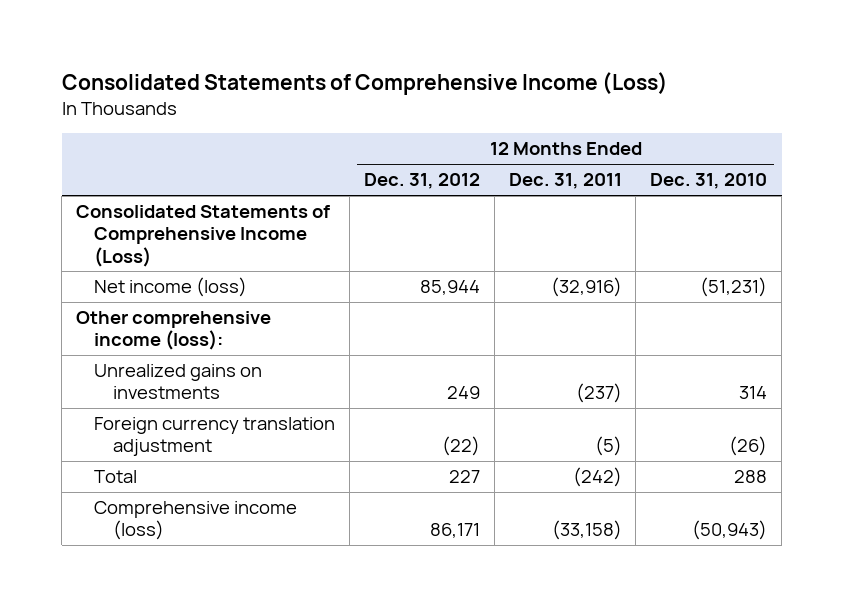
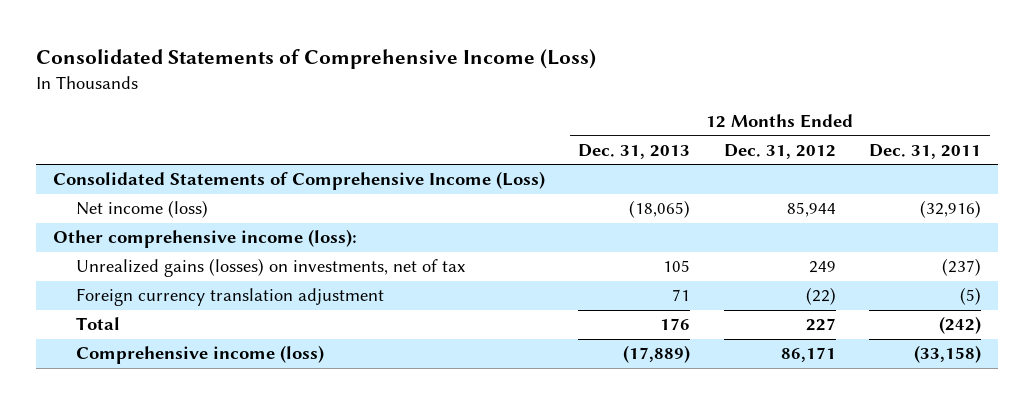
- | 12 Months Ended Dec. 31, 2012 | 12 Months Ended Dec. 31, 2011 | 12 Months Ended Dec. 31, 2010
+ | 12 Months Ended Dec. 31, 2013 | 12 Months Ended Dec. 31, 2012 | 12 Months Ended Dec. 31, 2011
- Unrealized gains on investments | 249 | (237) | 314
+ Unrealized gains (losses) on investments, net of tax | 105 | 249 | (237)

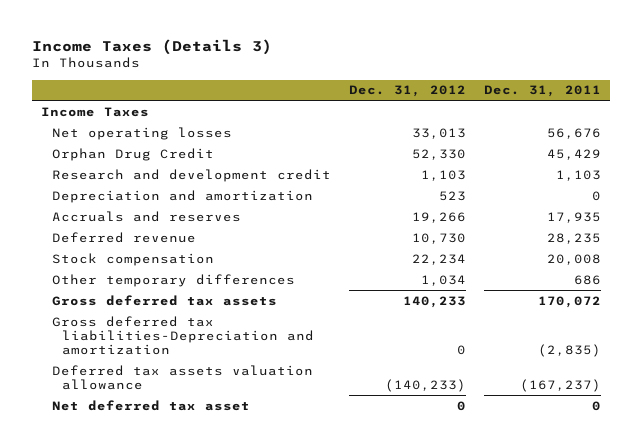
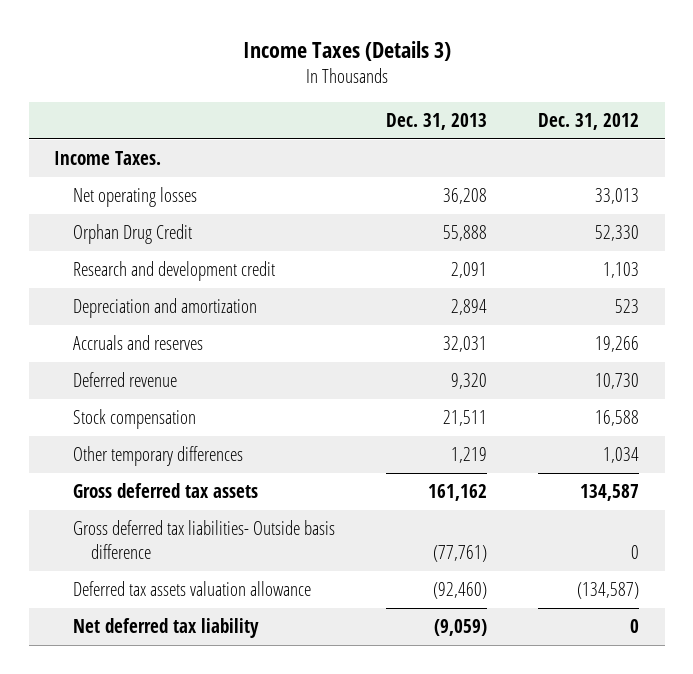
- | Dec. 31, 2012 | Dec. 31, 2011
+ | Dec. 31, 2013 | Dec. 31, 2012
- Income Taxes
+ Income Taxes.
- Stock compensation | 22,234 | 20,008
+ Stock compensation | 21,511 | 16,588
- Gross deferred tax assets | 140,233 | 170,072
- Gross deferred tax liabilities-Depreciation and amortization | 0 | (2,835)
- Deferred tax assets valuation allowance | (140,233) | (167,237)
- Net deferred tax asset | 0 | 0
+ Gross deferred tax assets | 161,162 | 134,587
+ Gross deferred tax liabilities- Outside basis difference | (77,761) | 0
+ Deferred tax assets valuation allowance | (92,460) | (134,587)
+ Net deferred tax liability | (9,059) | 0

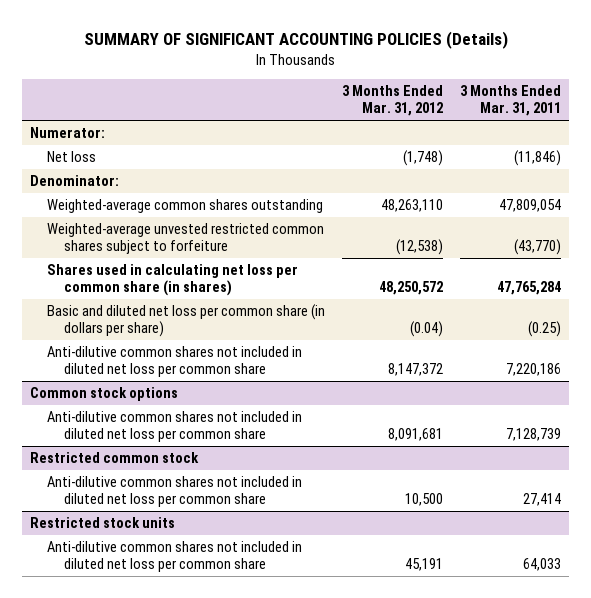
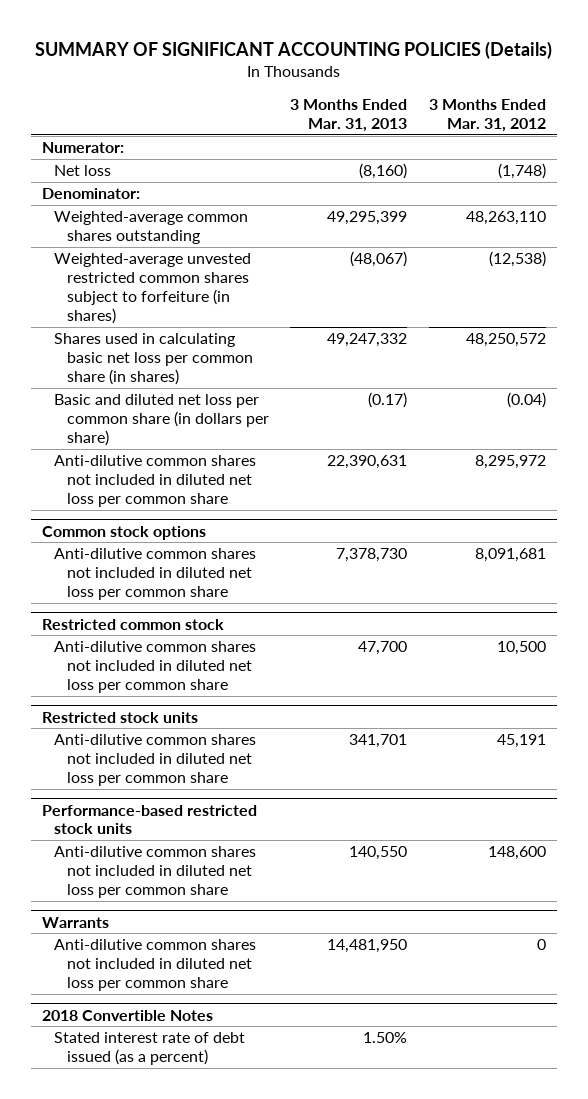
- | 3 Months Ended Mar. 31, 2012 | 3 Months Ended Mar. 31, 2011
+ | 3 Months Ended Mar. 31, 2013 | 3 Months Ended Mar. 31, 2012
- Weighted-average unvested restricted common shares subject to forfeiture | (12,538) | (43,770)
- Shares used in calculating net loss per common share (in shares) | 48,250,572 | 47,765,284
+ Weighted-average unvested restricted common shares subject to forfeiture (in shares) | (48,067) | (12,538)
+ Shares used in calculating basic net loss per common share (in shares) | 49,247,332 | 48,250,572
- Anti-dilutive common shares not included in diluted net loss per common share | 8,147,372 | 7,220,186
+ Anti-dilutive common shares not included in diluted net loss per common share | 22,390,631 | 8,295,972
+ Performance-based restricted stock units
+ Anti-dilutive common shares not included in diluted net loss per common share | 140,550 | 148,600
+ Warrants
+ Anti-dilutive common shares not included in diluted net loss per common share | 14,481,950 | 0
+ 2018 Convertible Notes
+ Stated interest rate of debt issued (as a percent) | 1.50% |

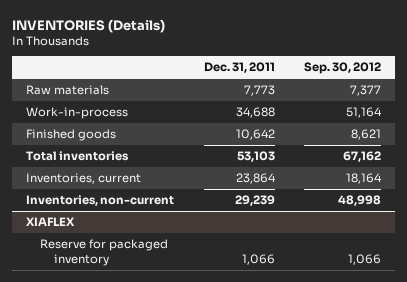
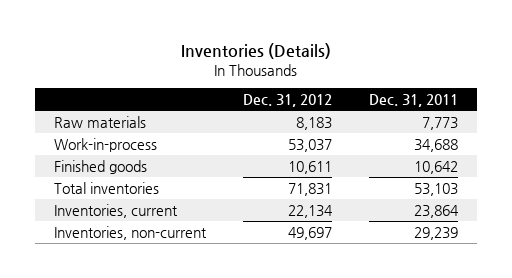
- INVENTORIES (Details)
+ Inventories (Details)
- | Dec. 31, 2011 | Sep. 30, 2012
+ | Dec. 31, 2012 | Dec. 31, 2011
- XIAFLEX
- Reserve for packaged inventory | 1,066 | 1,066

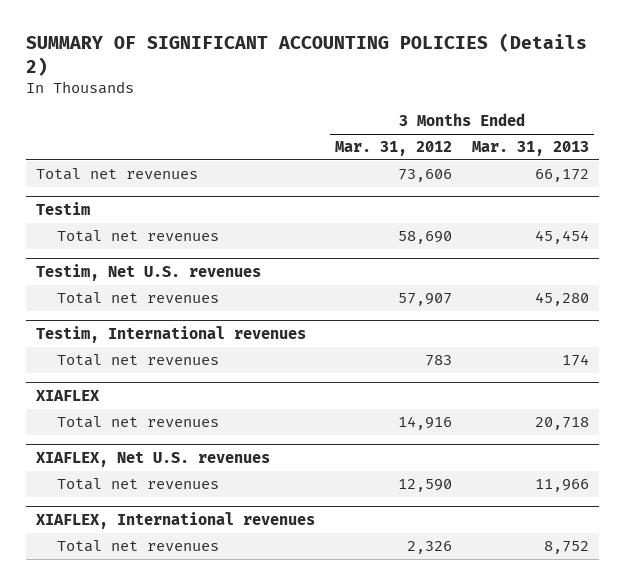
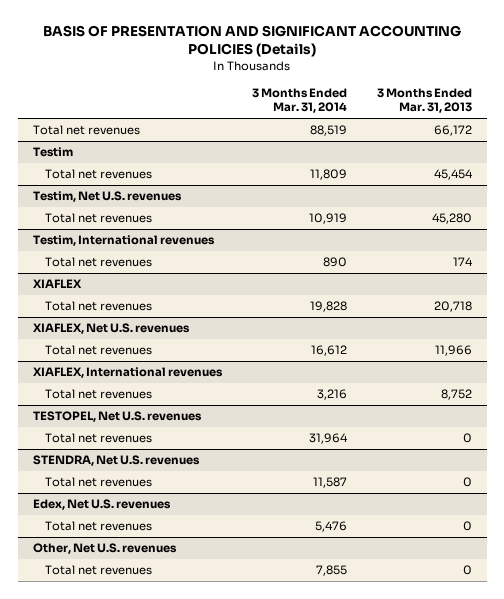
- SUMMARY OF SIGNIFICANT ACCOUNTING POLICIES (Details 2)
+ BASIS OF PRESENTATION AND SIGNIFICANT ACCOUNTING POLICIES (Details)
- | 3 Months Ended Mar. 31, 2012 | 3 Months Ended Mar. 31, 2013
+ | 3 Months Ended Mar. 31, 2014 | 3 Months Ended Mar. 31, 2013
+ TESTOPEL, Net U.S. revenues
+ Total net revenues | 31,964 | 0
+ STENDRA, Net U.S. revenues
+ Total net revenues | 11,587 | 0
+ Edex, Net U.S. revenues
+ Total net revenues | 5,476 | 0
+ Other, Net U.S. revenues
+ Total net revenues | 7,855 | 0

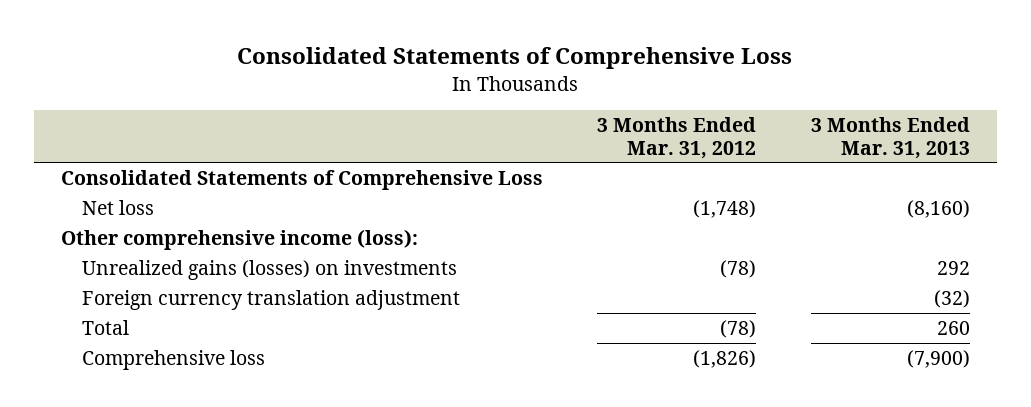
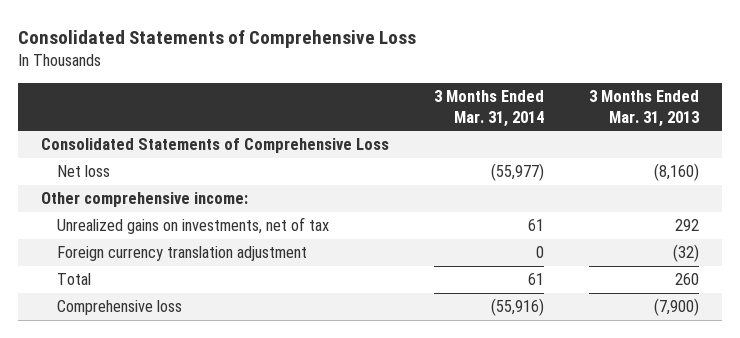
- | 3 Months Ended Mar. 31, 2012 | 3 Months Ended Mar. 31, 2013
+ | 3 Months Ended Mar. 31, 2014 | 3 Months Ended Mar. 31, 2013
- Other comprehensive income (loss):
- Unrealized gains (losses) on investments | (78) | 292
+ Other comprehensive income:
+ Unrealized gains on investments, net of tax | 61 | 292

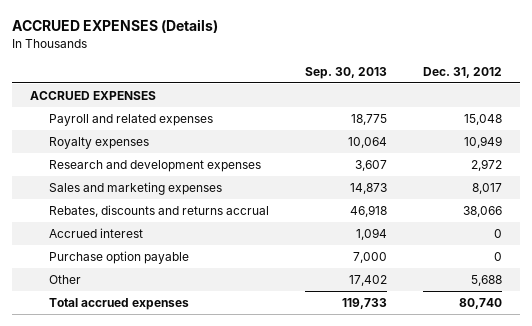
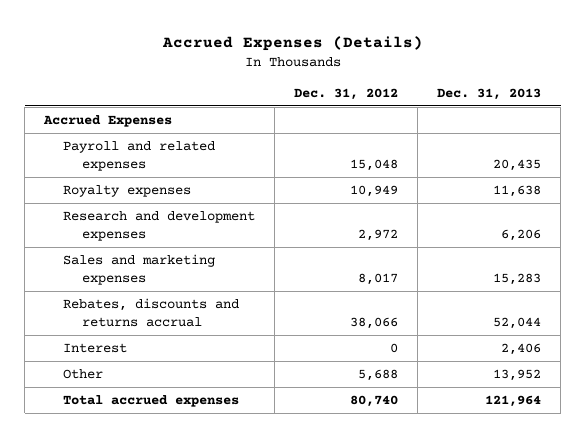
- ACCRUED EXPENSES (Details)
+ Accrued Expenses (Details)
- | Sep. 30, 2013 | Dec. 31, 2012
+ | Dec. 31, 2012 | Dec. 31, 2013
- ACCRUED EXPENSES
+ Accrued Expenses
- Accrued interest | 1,094 | 0
- Purchase option payable | 7,000 | 0
+ Interest | 0 | 2,406

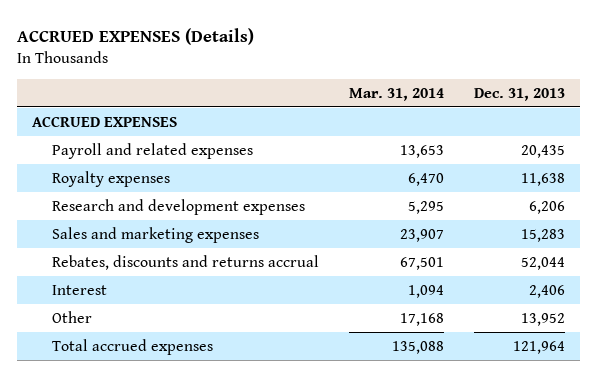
- Accrued Expenses (Details)
+ ACCRUED EXPENSES (Details)
- | Dec. 31, 2012 | Dec. 31, 2013
+ | Mar. 31, 2014 | Dec. 31, 2013
- Accrued Expenses
+ ACCRUED EXPENSES

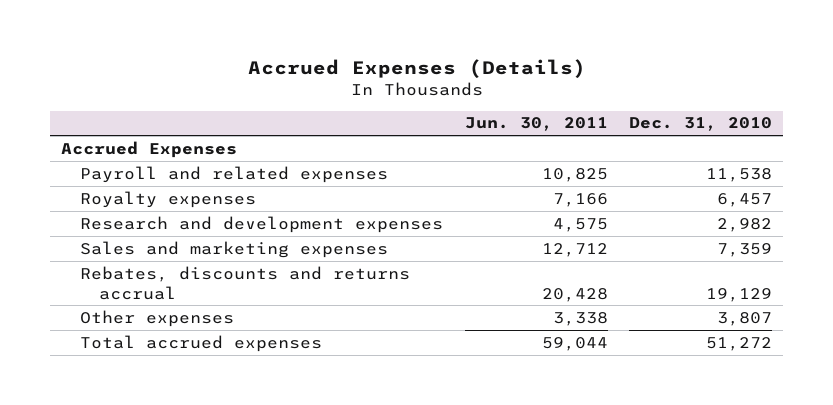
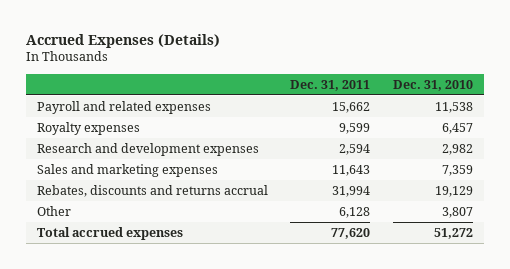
- | Jun. 30, 2011 | Dec. 31, 2010
+ | Dec. 31, 2011 | Dec. 31, 2010
- Accrued Expenses
- Other expenses | 3,338 | 3,807
+ Other | 6,128 | 3,807

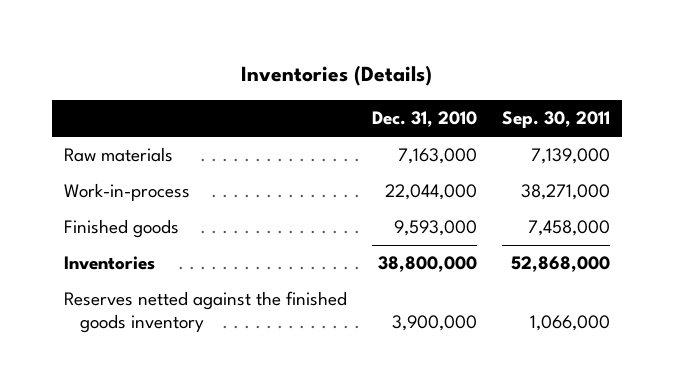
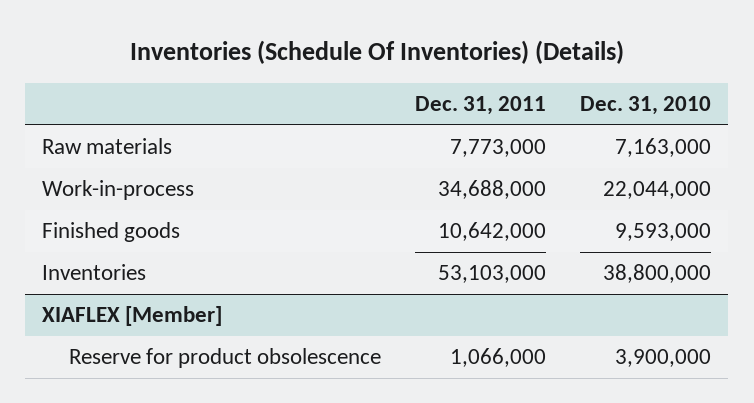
- Inventories (Details)
+ Inventories (Schedule Of Inventories) (Details)
- | Dec. 31, 2010 | Sep. 30, 2011
+ | Dec. 31, 2011 | Dec. 31, 2010
- Reserves netted against the finished goods inventory | 3,900,000 | 1,066,000
+ XIAFLEX [Member]
+ Reserve for product obsolescence | 1,066,000 | 3,900,000

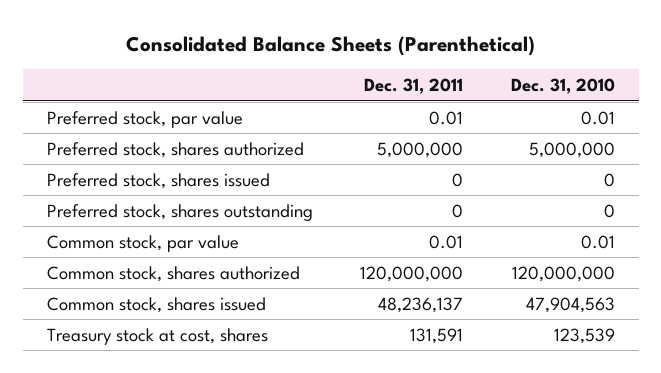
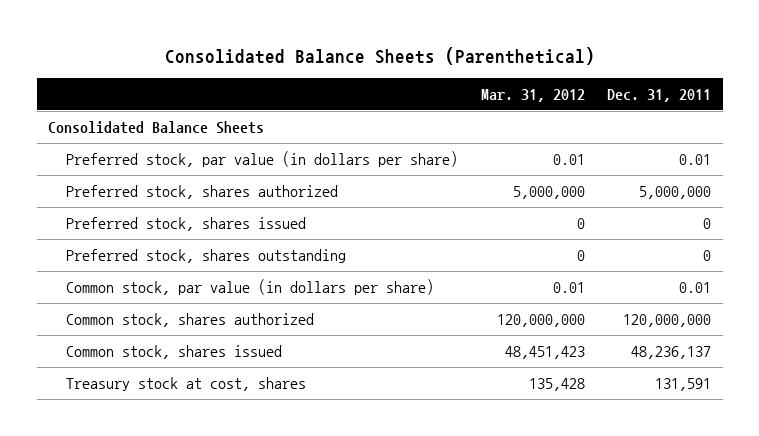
- | Dec. 31, 2011 | Dec. 31, 2010
+ | Mar. 31, 2012 | Dec. 31, 2011
- Preferred stock, par value | 0.01 | 0.01
+ Consolidated Balance Sheets
+ Preferred stock, par value (in dollars per share) | 0.01 | 0.01
- Common stock, par value | 0.01 | 0.01
+ Common stock, par value (in dollars per share) | 0.01 | 0.01

